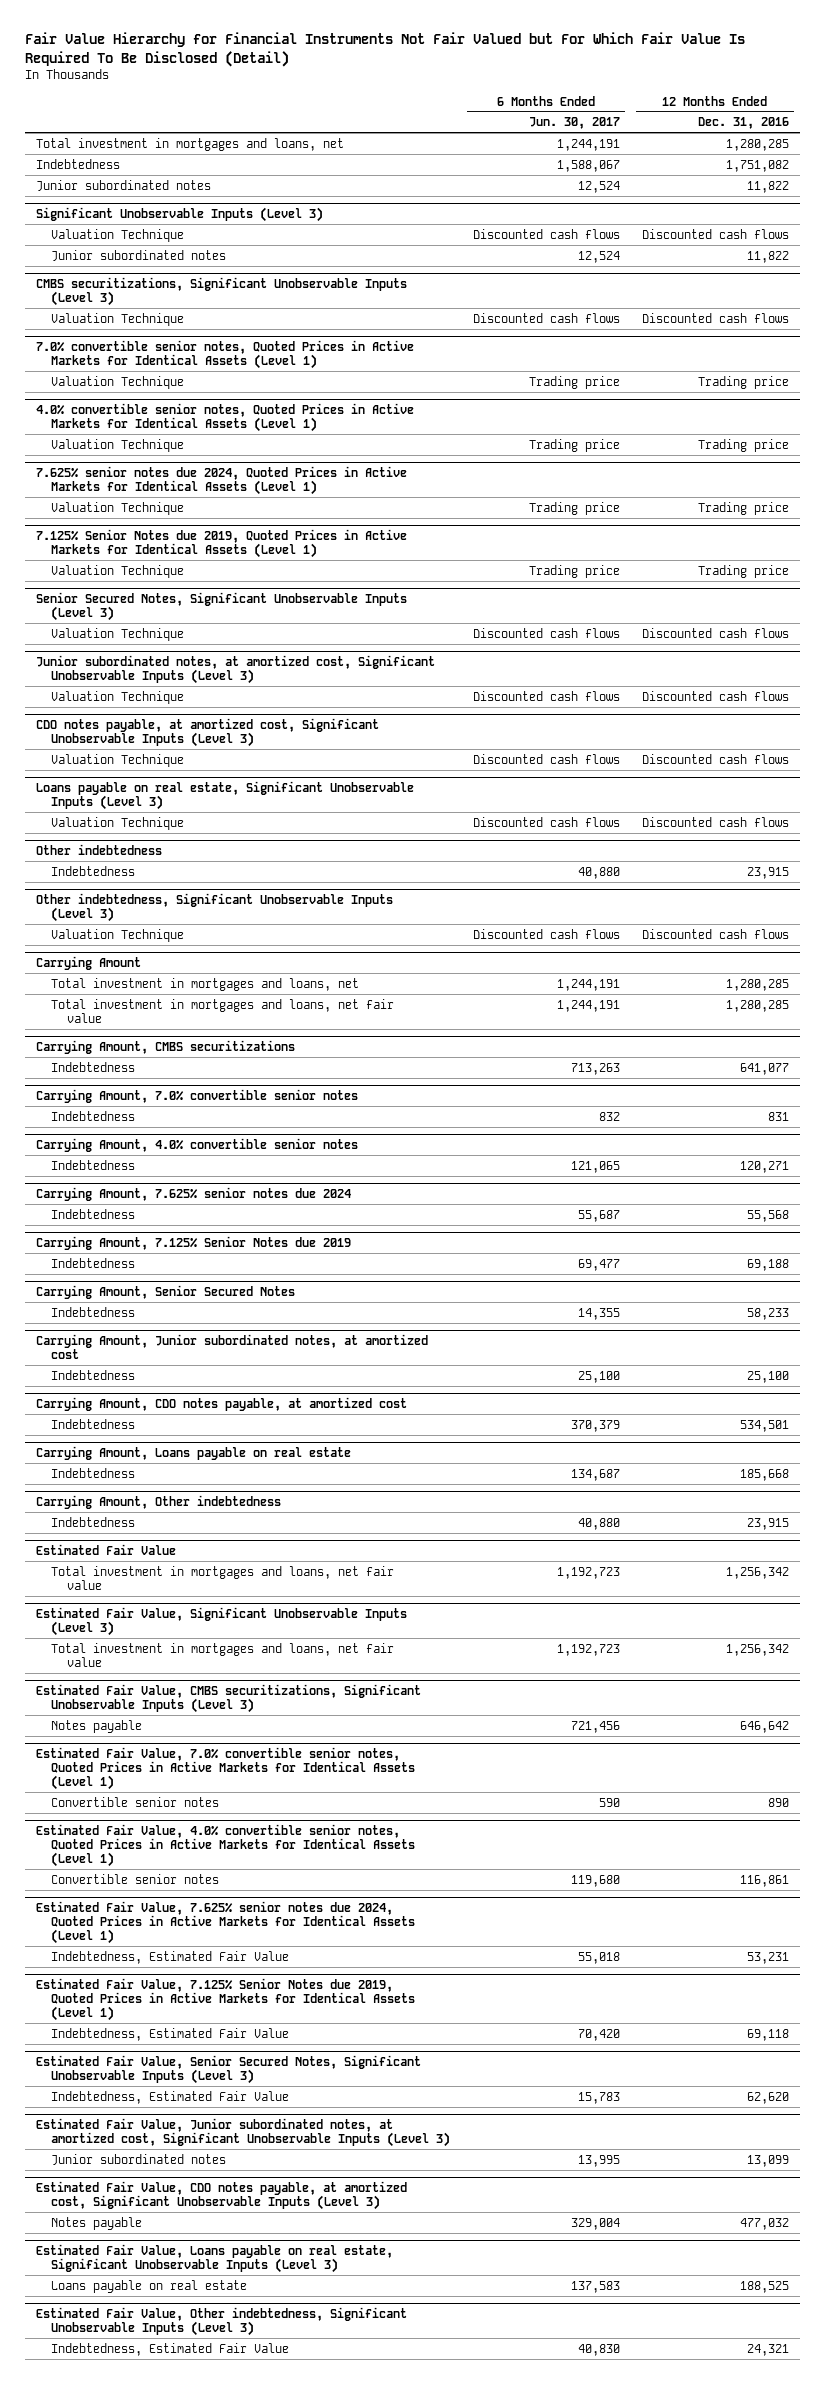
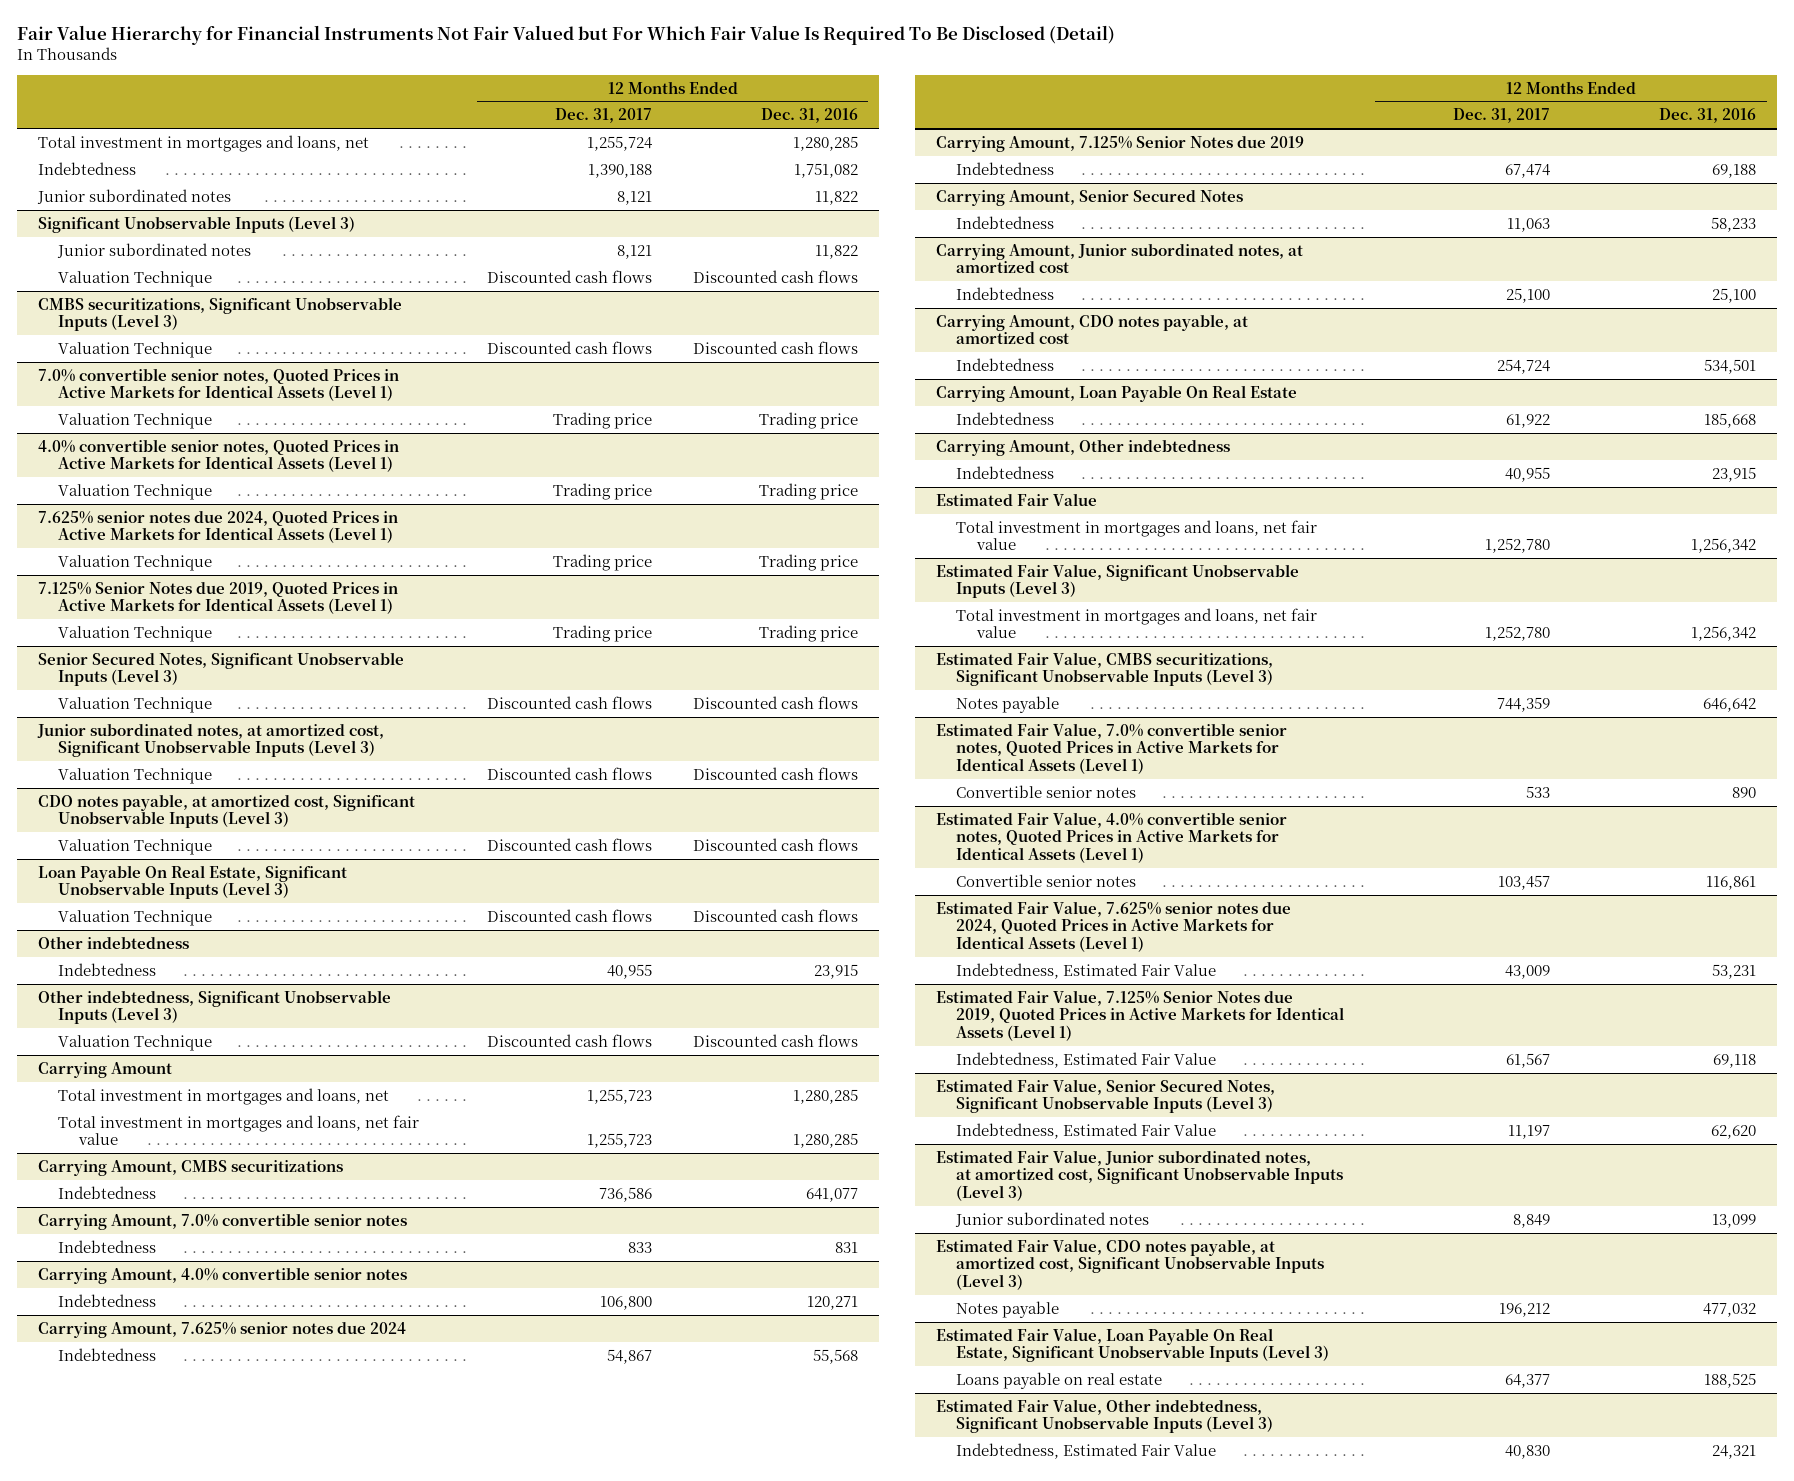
- | 6 Months Ended Jun. 30, 2017 | 12 Months Ended Dec. 31, 2016
+ | 12 Months Ended Dec. 31, 2017 | 12 Months Ended Dec. 31, 2016
@ Significant Unobservable Inputs (Level 3)
moved down: Valuation Technique | Discounted cash flows | Discounted cash flows
- Loans payable on real estate, Significant Unobservable Inputs (Level 3)
+ Loan Payable On Real Estate, Significant Unobservable Inputs (Level 3)
- Carrying Amount, Loans payable on real estate
+ Carrying Amount, Loan Payable On Real Estate
- Estimated Fair Value, Loans payable on real estate, Significant Unobservable Inputs (Level 3)
+ Estimated Fair Value, Loan Payable On Real Estate, Significant Unobservable Inputs (Level 3)

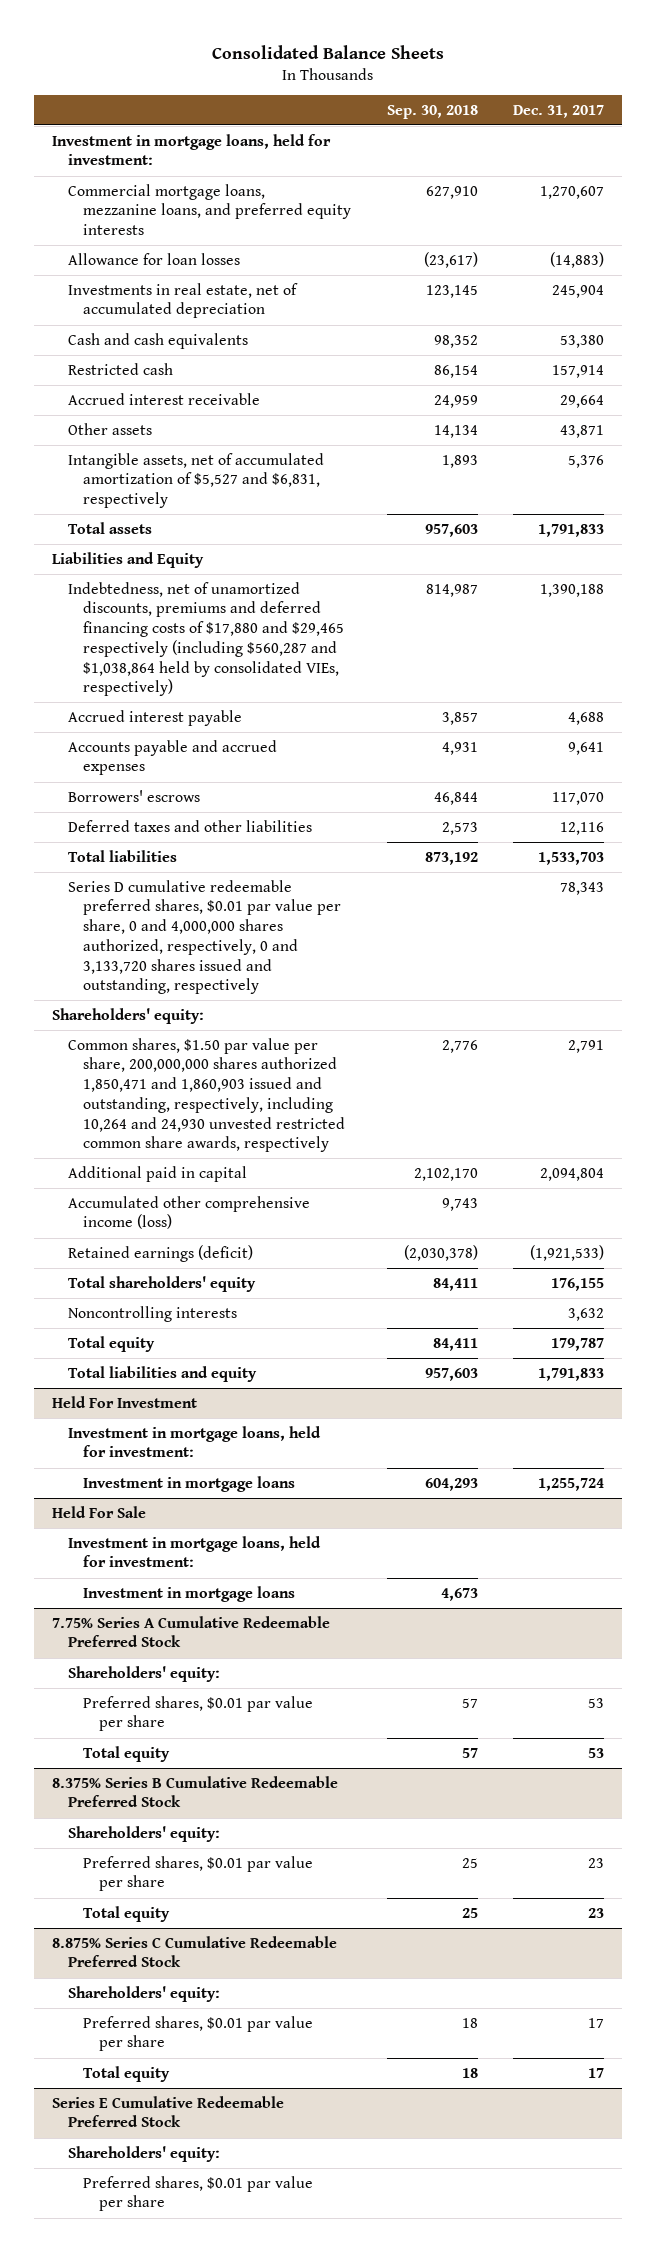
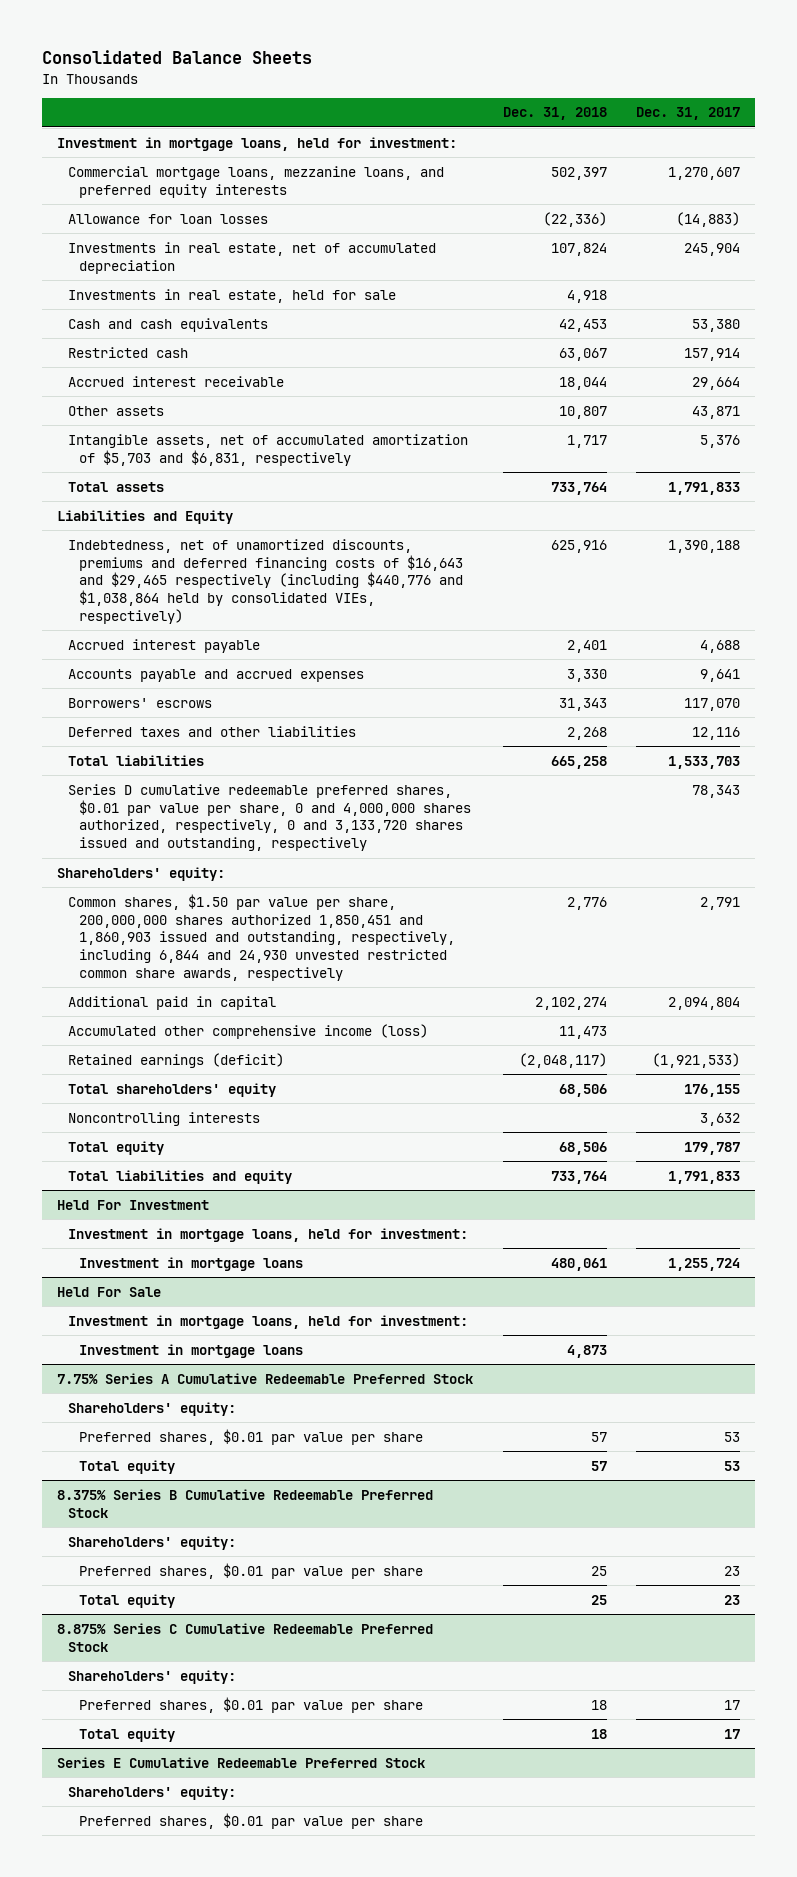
- | Sep. 30, 2018 | Dec. 31, 2017
+ | Dec. 31, 2018 | Dec. 31, 2017
+ Investments in real estate, held for sale | 4,918 |
- Intangible assets, net of accumulated amortization of $5,527 and $6,831, respectively | 1,893 | 5,376
+ Intangible assets, net of accumulated amortization of $5,703 and $6,831, respectively | 1,717 | 5,376
- Indebtedness, net of unamortized discounts, premiums and deferred financing costs of $17,880 and $29,465 respectively (including $560,287 and $1,038,864 held by consolidated VIEs, respectively) | 814,987 | 1,390,188
+ Indebtedness, net of unamortized discounts, premiums and deferred financing costs of $16,643 and $29,465 respectively (including $440,776 and $1,038,864 held by consolidated VIEs, respectively) | 625,916 | 1,390,188
- Common shares, $1.50 par value per share, 200,000,000 shares authorized 1,850,471 and 1,860,903 issued and outstanding, respectively, including 10,264 and 24,930 unvested restricted common share awards, respectively | 2,776 | 2,791
+ Common shares, $1.50 par value per share, 200,000,000 shares authorized 1,850,451 and 1,860,903 issued and outstanding, respectively, including 6,844 and 24,930 unvested restricted common share awards, respectively | 2,776 | 2,791

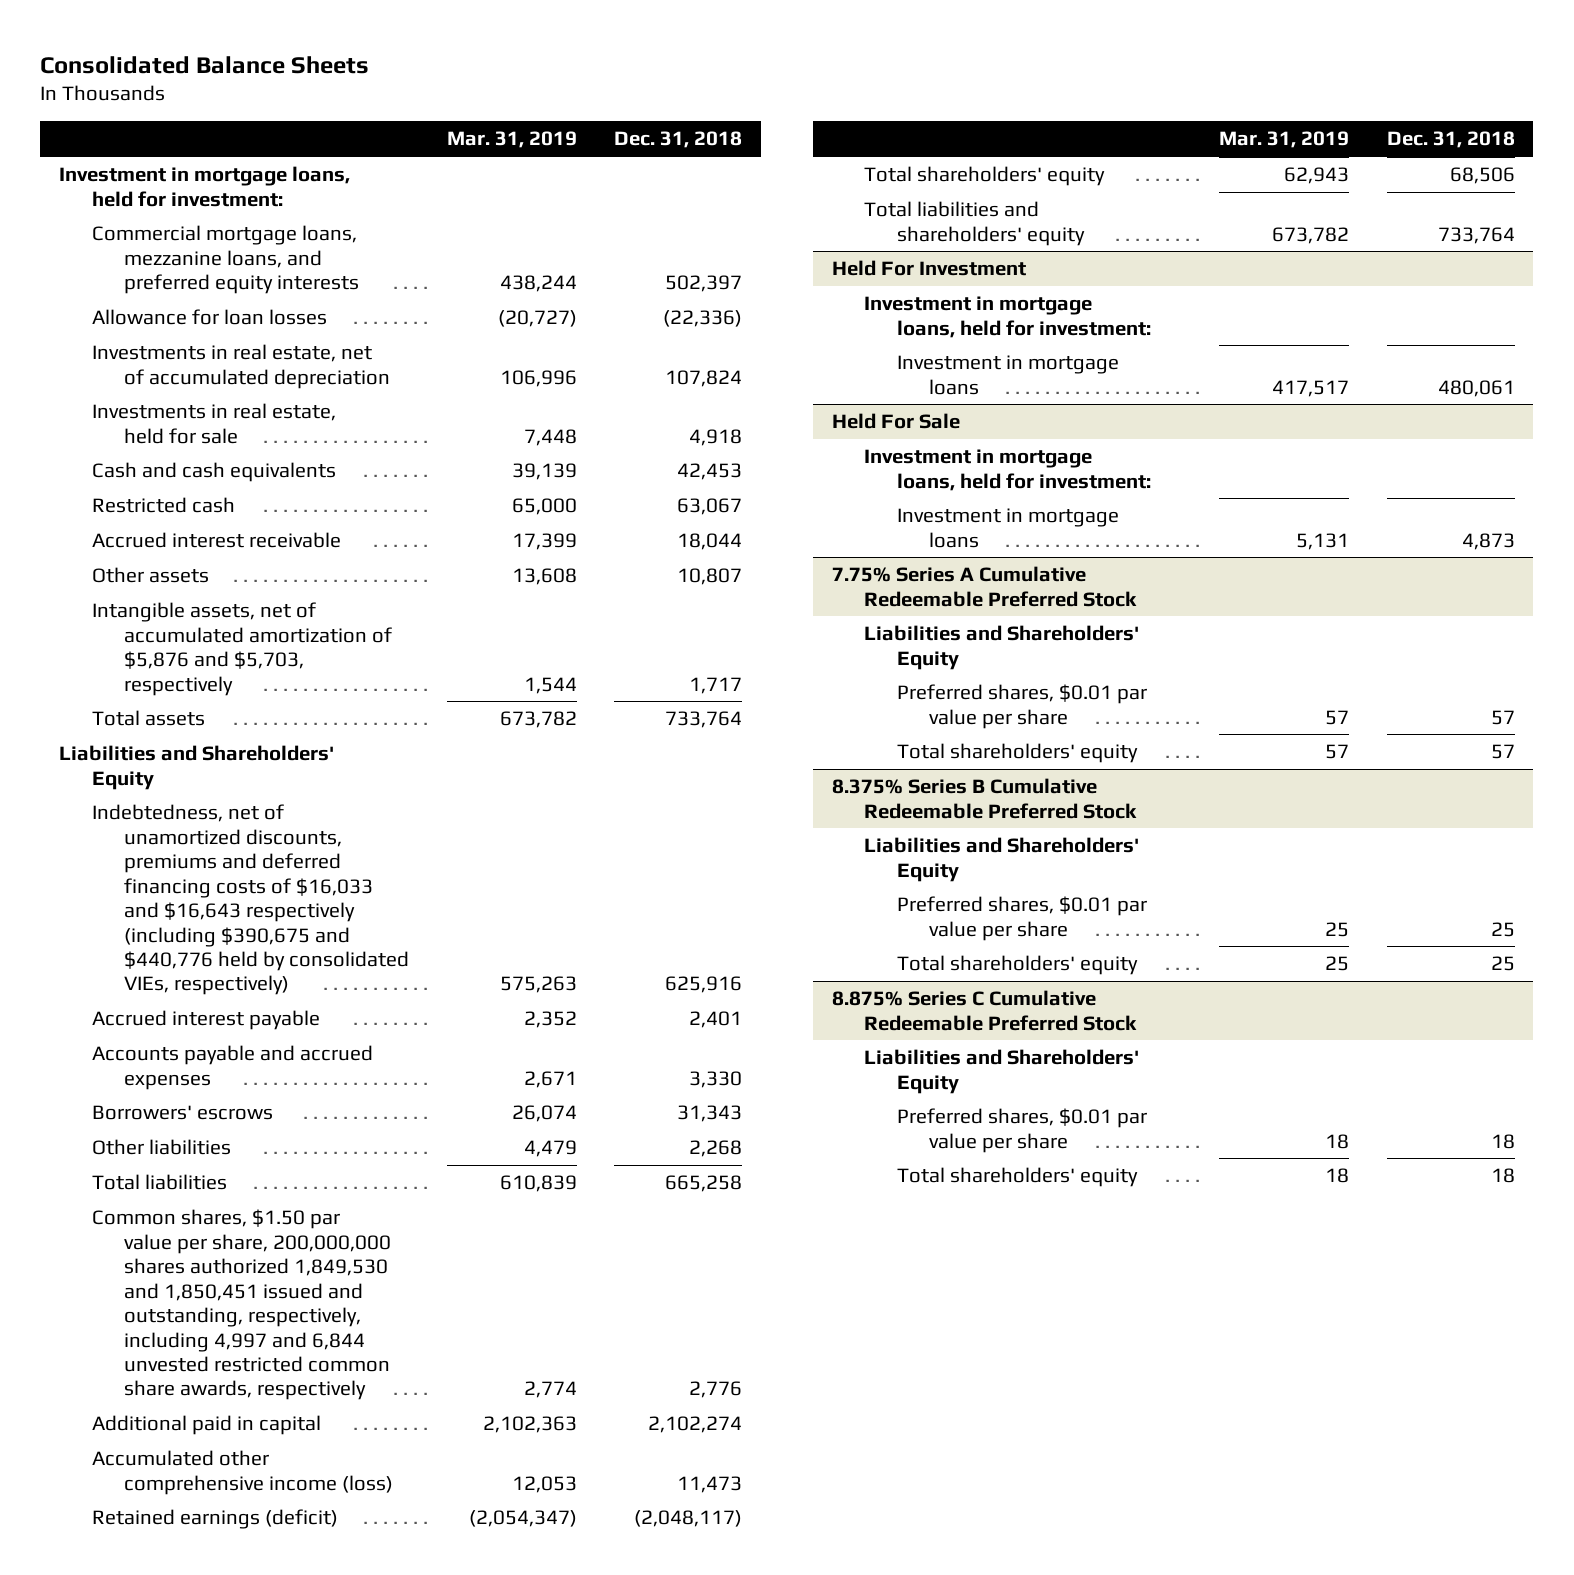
- | Dec. 31, 2018 | Dec. 31, 2017
+ | Mar. 31, 2019 | Dec. 31, 2018
- Intangible assets, net of accumulated amortization of $5,703 and $6,831, respectively | 1,717 | 5,376
+ Intangible assets, net of accumulated amortization of $5,876 and $5,703, respectively | 1,544 | 1,717
- Liabilities and Equity
- Indebtedness, net of unamortized discounts, premiums and deferred financing costs of $16,643 and $29,465 respectively (including $440,776 and $1,038,864 held by consolidated VIEs, respectively) | 625,916 | 1,390,188
+ Liabilities and Shareholders' Equity
+ Indebtedness, net of unamortized discounts, premiums and deferred financing costs of $16,033 and $16,643 respectively (including $390,675 and $440,776 held by consolidated VIEs, respectively) | 575,263 | 625,916
- Deferred taxes and other liabilities | 2,268 | 12,116
+ Other liabilities | 4,479 | 2,268
- Series D cumulative redeemable preferred shares, $0.01 par value per share, 0 and 4,000,000 shares authorized, respectively, 0 and 3,133,720 shares issued and outstanding, respectively | | 78,343
- Shareholders' equity:
- Common shares, $1.50 par value per share, 200,000,000 shares authorized 1,850,451 and 1,860,903 issued and outstanding, respectively, including 6,844 and 24,930 unvested restricted common share awards, respectively | 2,776 | 2,791
+ Common shares, $1.50 par value per share, 200,000,000 shares authorized 1,849,530 and 1,850,451 issued and outstanding, respectively, including 4,997 and 6,844 unvested restricted common share awards, respectively | 2,774 | 2,776
- Noncontrolling interests | | 3,632
- Total equity | 68,506 | 179,787
- Total liabilities and equity | 733,764 | 1,791,833
+ Total liabilities and shareholders' equity | 673,782 | 733,764
@ 7.75% Series A Cumulative Redeemable Preferred Stock
- Shareholders' equity:
+ Liabilities and Shareholders' Equity
- Total equity | 57 | 53
+ Total shareholders' equity | 57 | 57
@ 8.375% Series B Cumulative Redeemable Preferred Stock
- Shareholders' equity:
+ Liabilities and Shareholders' Equity
- Total equity | 25 | 23
+ Total shareholders' equity | 25 | 25
@ 8.875% Series C Cumulative Redeemable Preferred Stock
- Shareholders' equity:
+ Liabilities and Shareholders' Equity
- Total equity | 18 | 17
- Series E Cumulative Redeemable Preferred Stock
- Shareholders' equity:
- Preferred shares, $0.01 par value per share
@ 8.875% Series C Cumulative Redeemable Preferred Stock
+ Total shareholders' equity | 18 | 18

